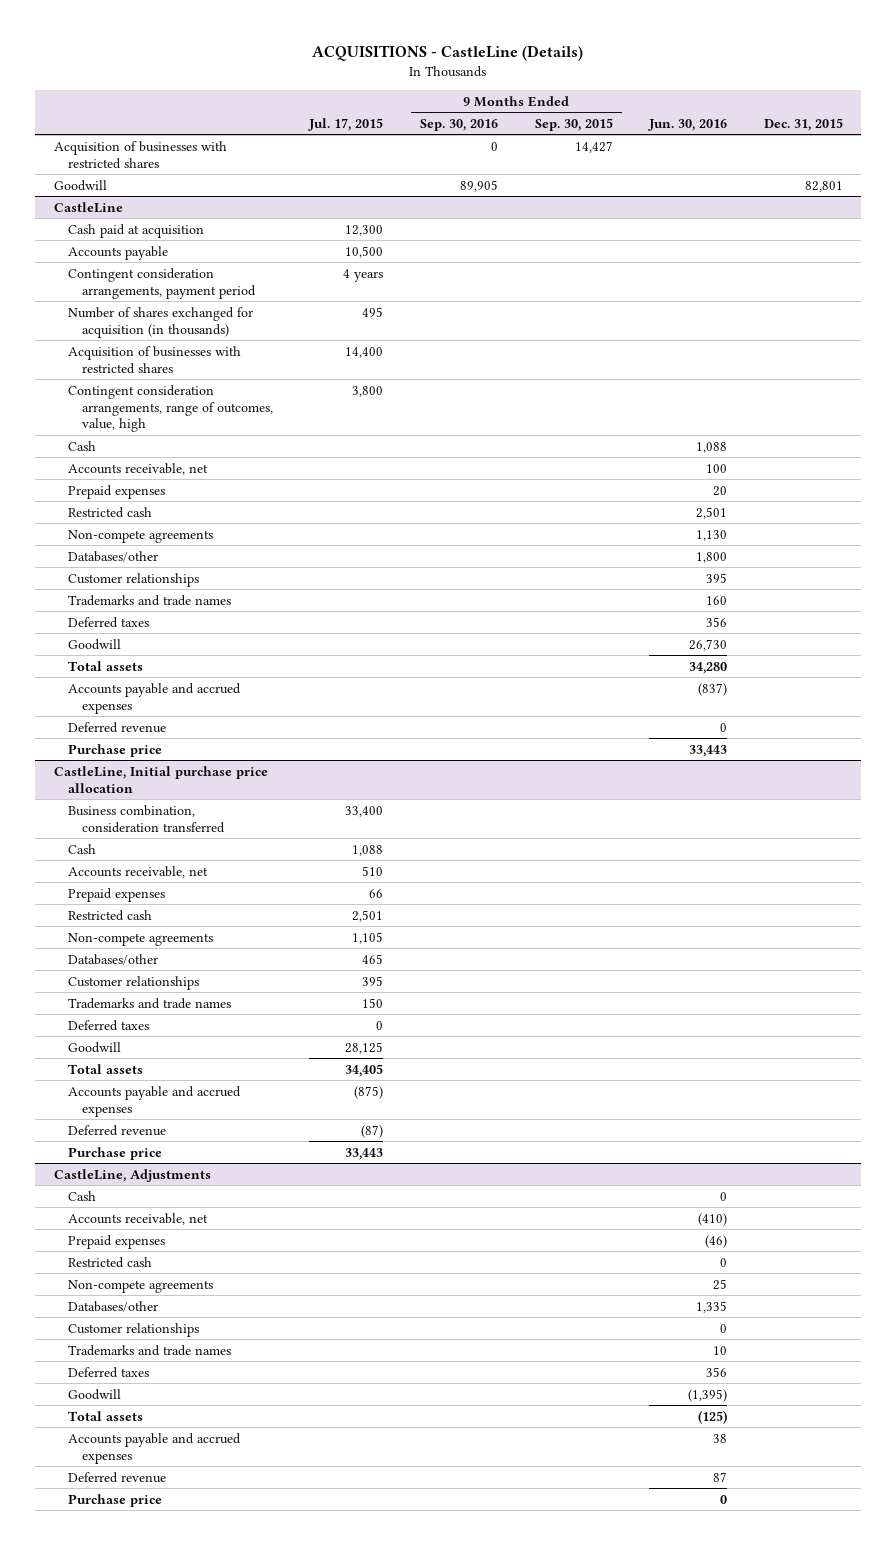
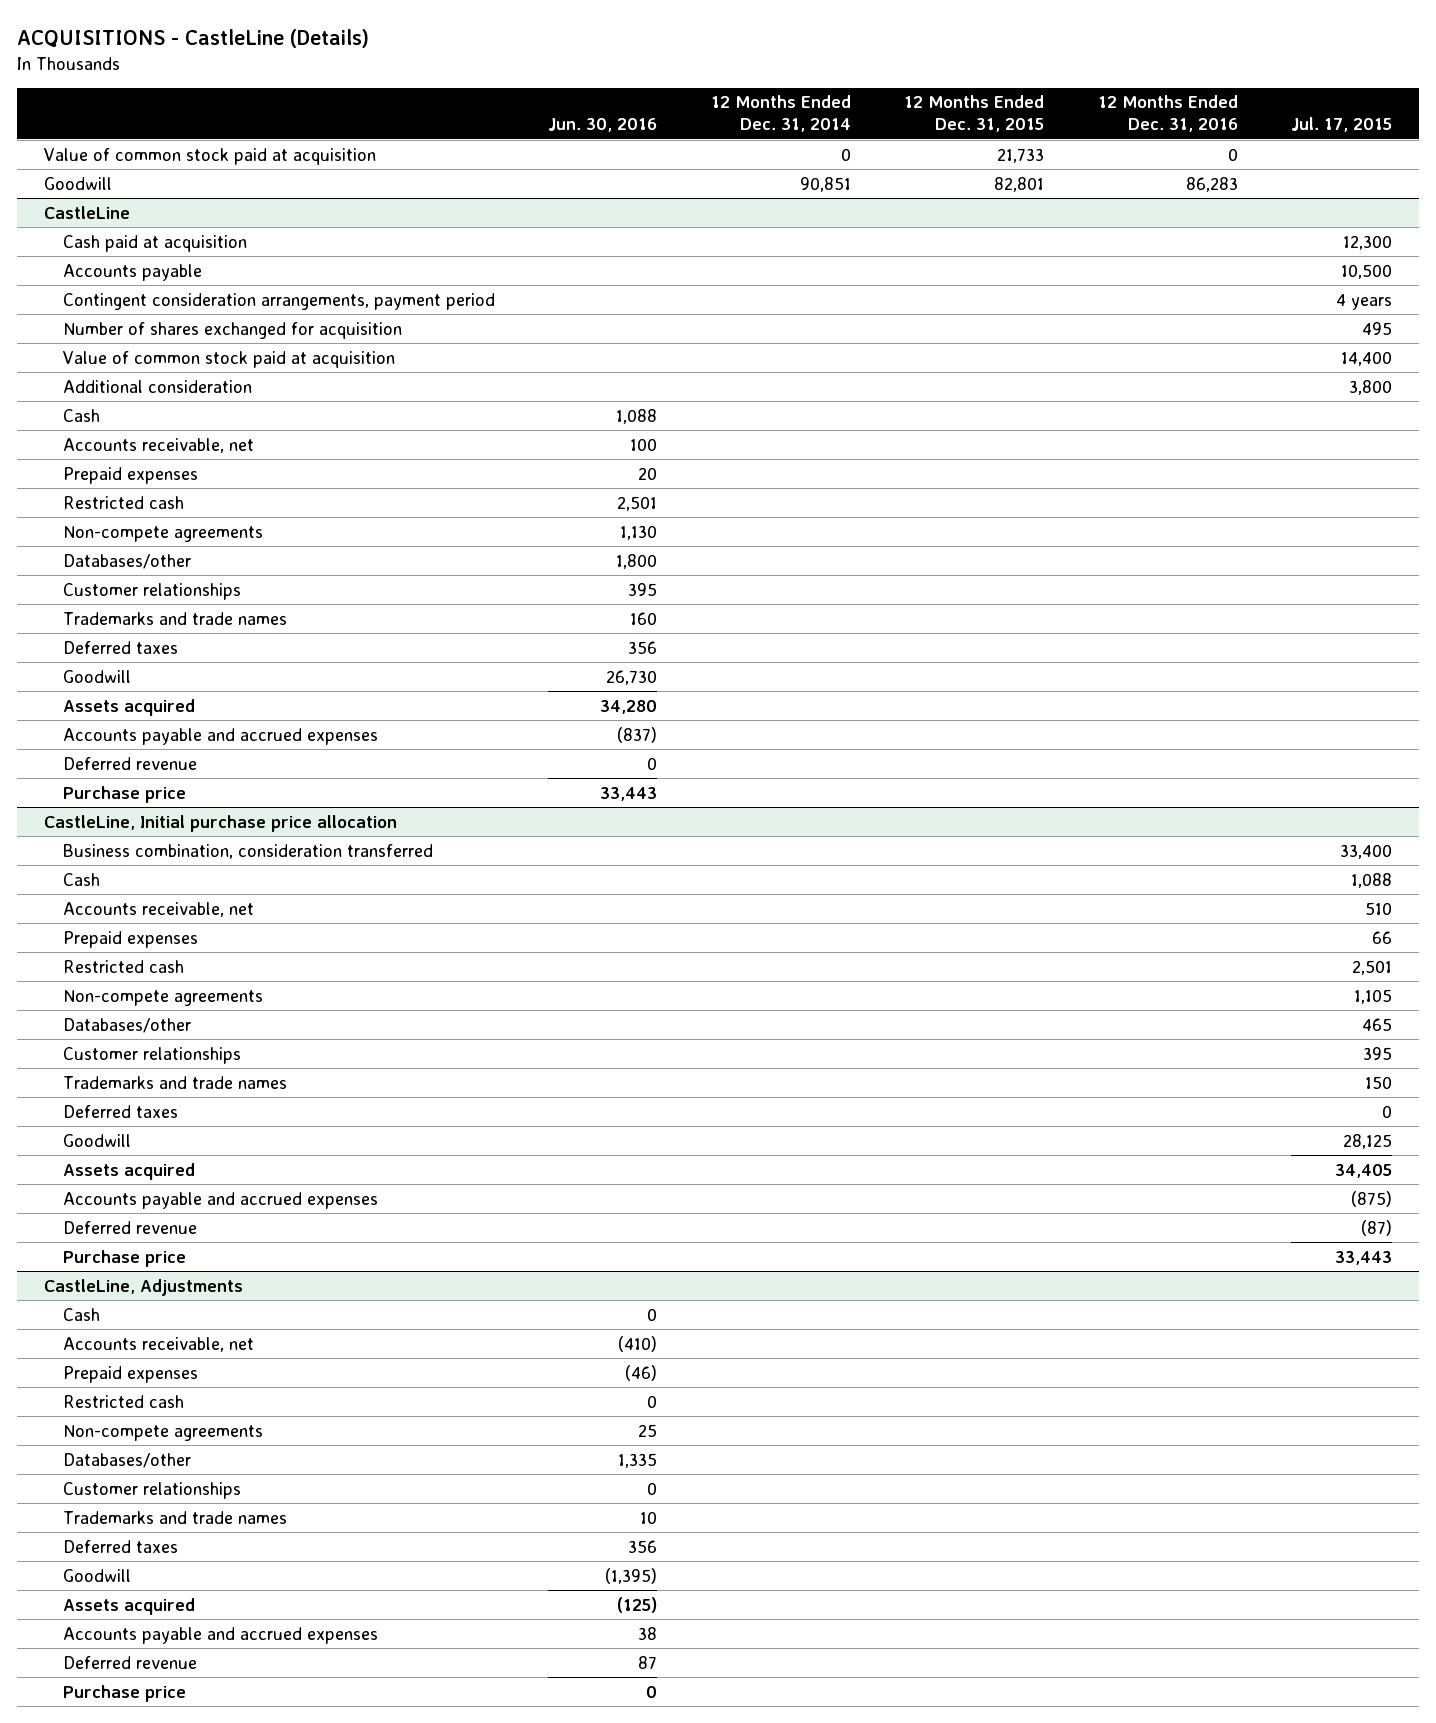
- | Jul. 17, 2015 | 9 Months Ended Sep. 30, 2016 | 9 Months Ended Sep. 30, 2015 | Jun. 30, 2016 | Dec. 31, 2015
+ | Jun. 30, 2016 | 12 Months Ended Dec. 31, 2014 | 12 Months Ended Dec. 31, 2015 | 12 Months Ended Dec. 31, 2016 | Jul. 17, 2015
- Acquisition of businesses with restricted shares | | 0 | 14,427 | |
+ Value of common stock paid at acquisition | | 0 | 21,733 | 0 |
@ CastleLine
- Number of shares exchanged for acquisition (in thousands) | 495 | | | |
- Acquisition of businesses with restricted shares | 14,400 | | | |
- Contingent consideration arrangements, range of outcomes, value, high | 3,800 | | | |
+ Number of shares exchanged for acquisition | | | | | 495
+ Value of common stock paid at acquisition | | | | | 14,400
+ Additional consideration | | | | | 3,800
- Total assets | | | | 34,280 |
+ Assets acquired | 34,280 | | | |
@ CastleLine, Initial purchase price allocation
- Total assets | 34,405 | | | |
+ Assets acquired | | | | | 34,405
@ CastleLine, Adjustments
- Total assets | | | | (125) |
+ Assets acquired | (125) | | | |

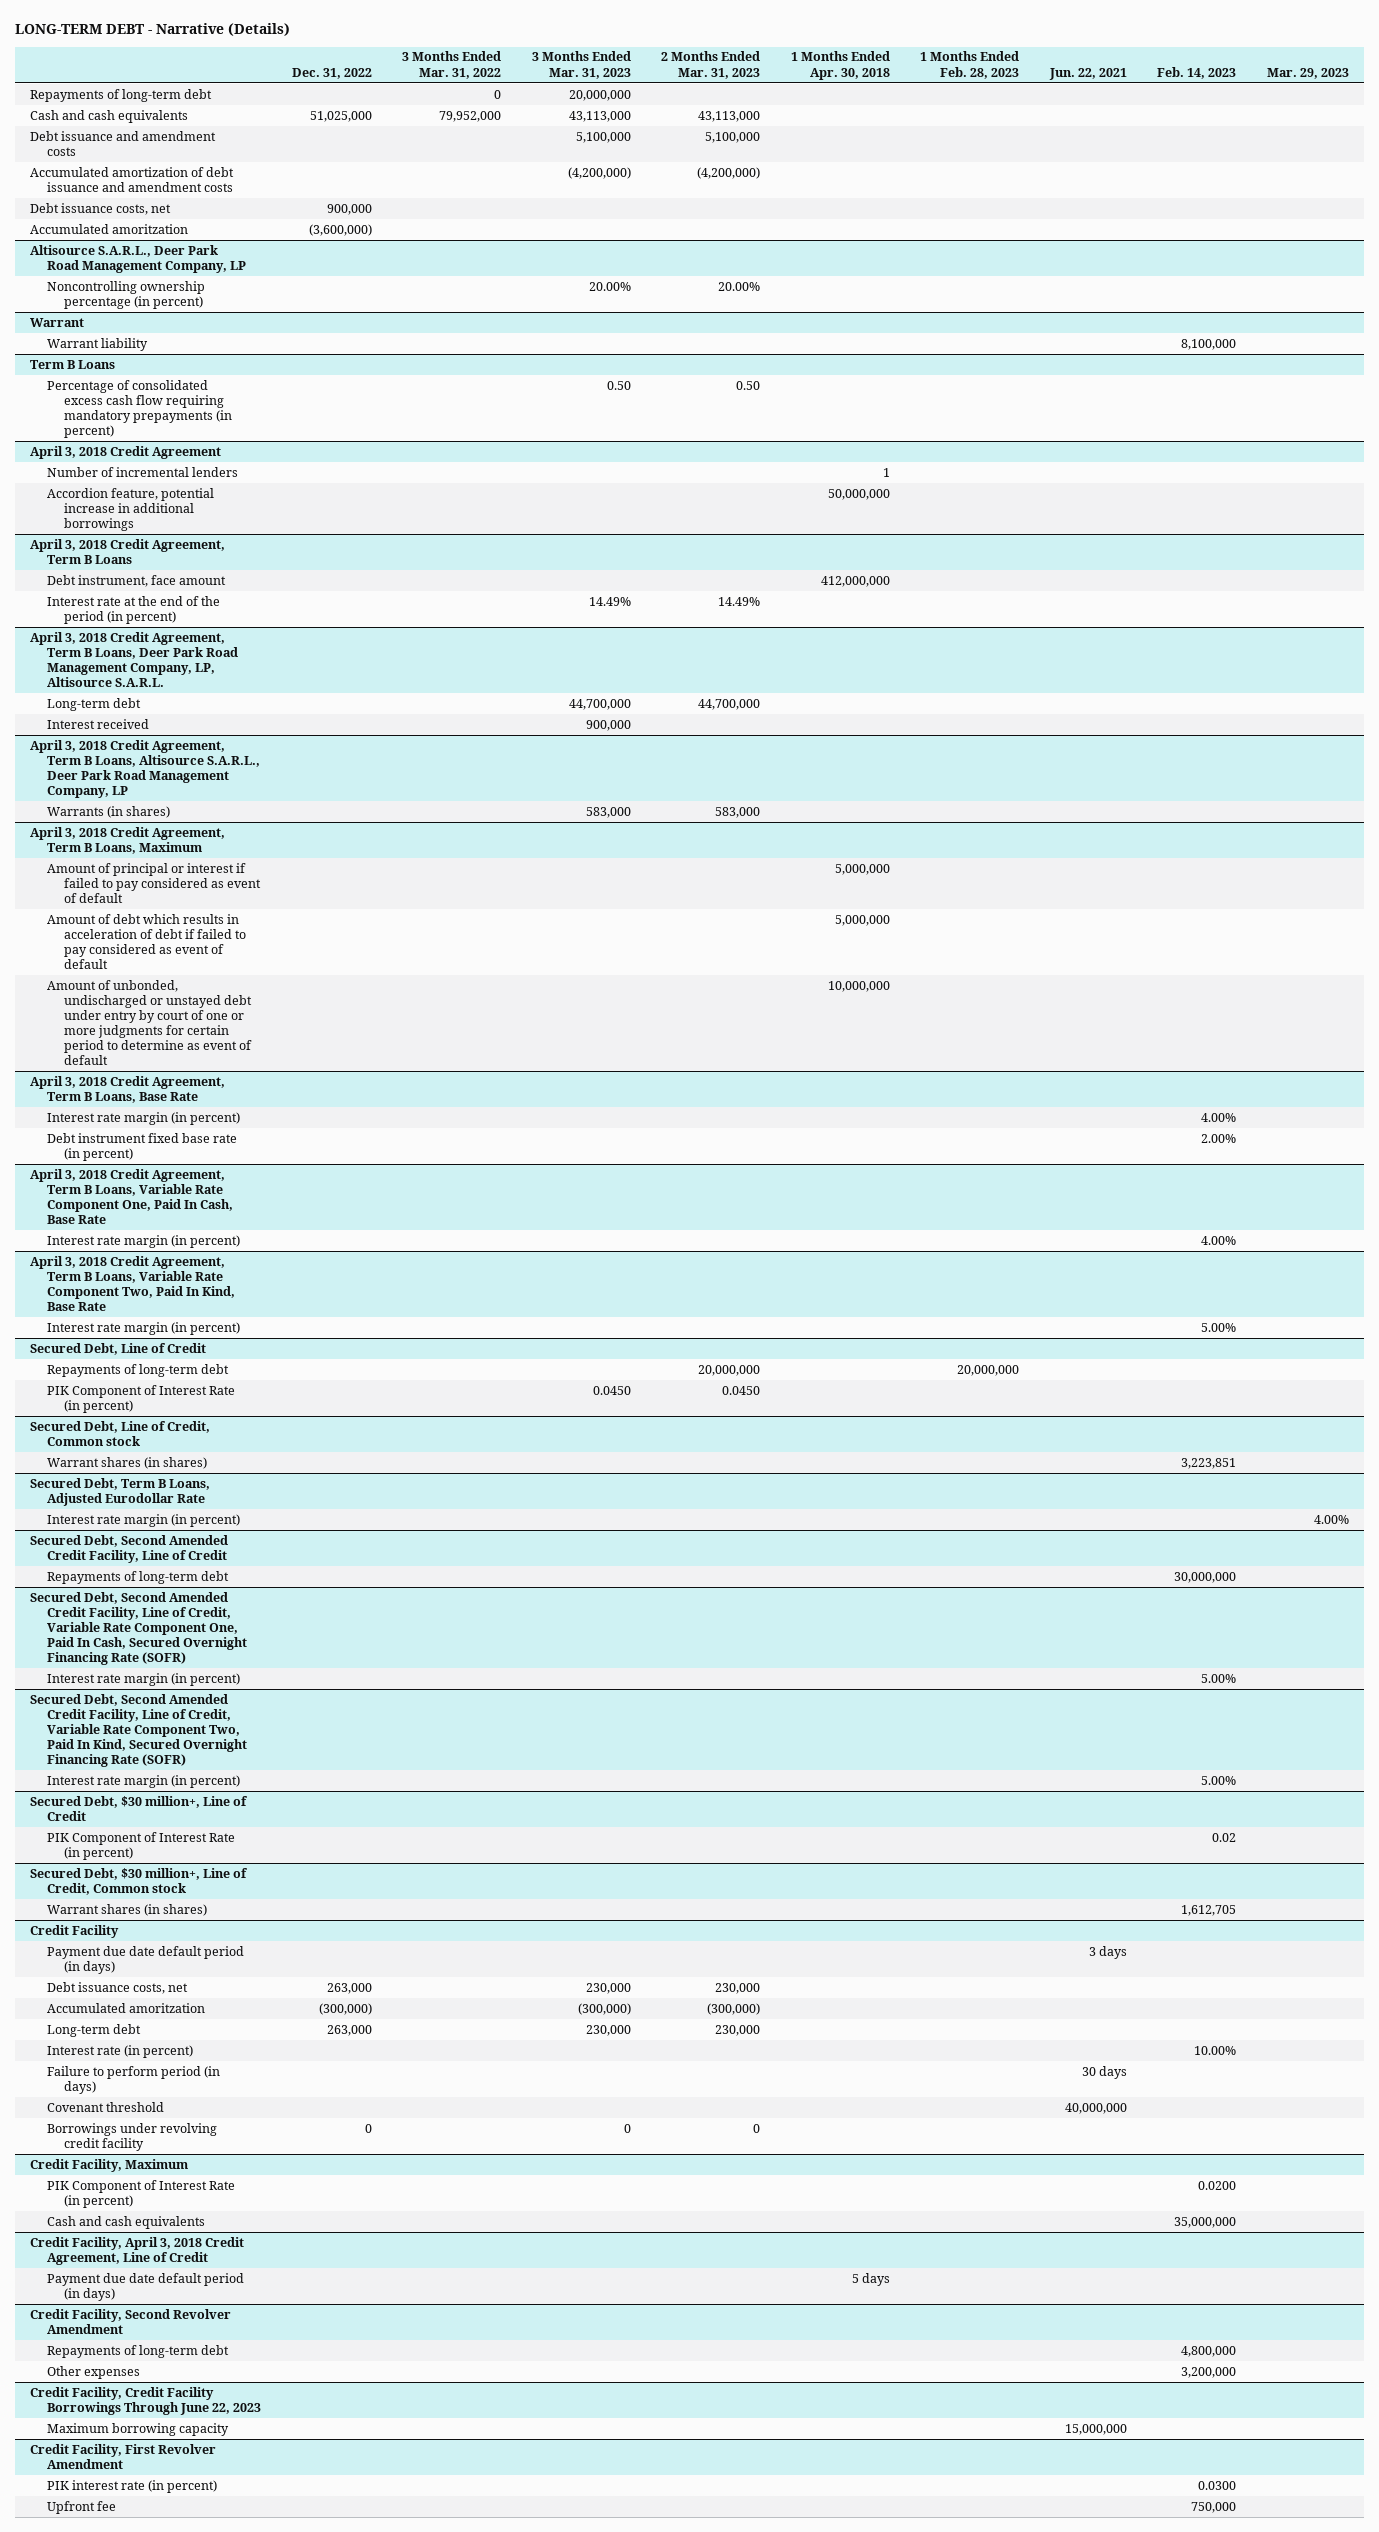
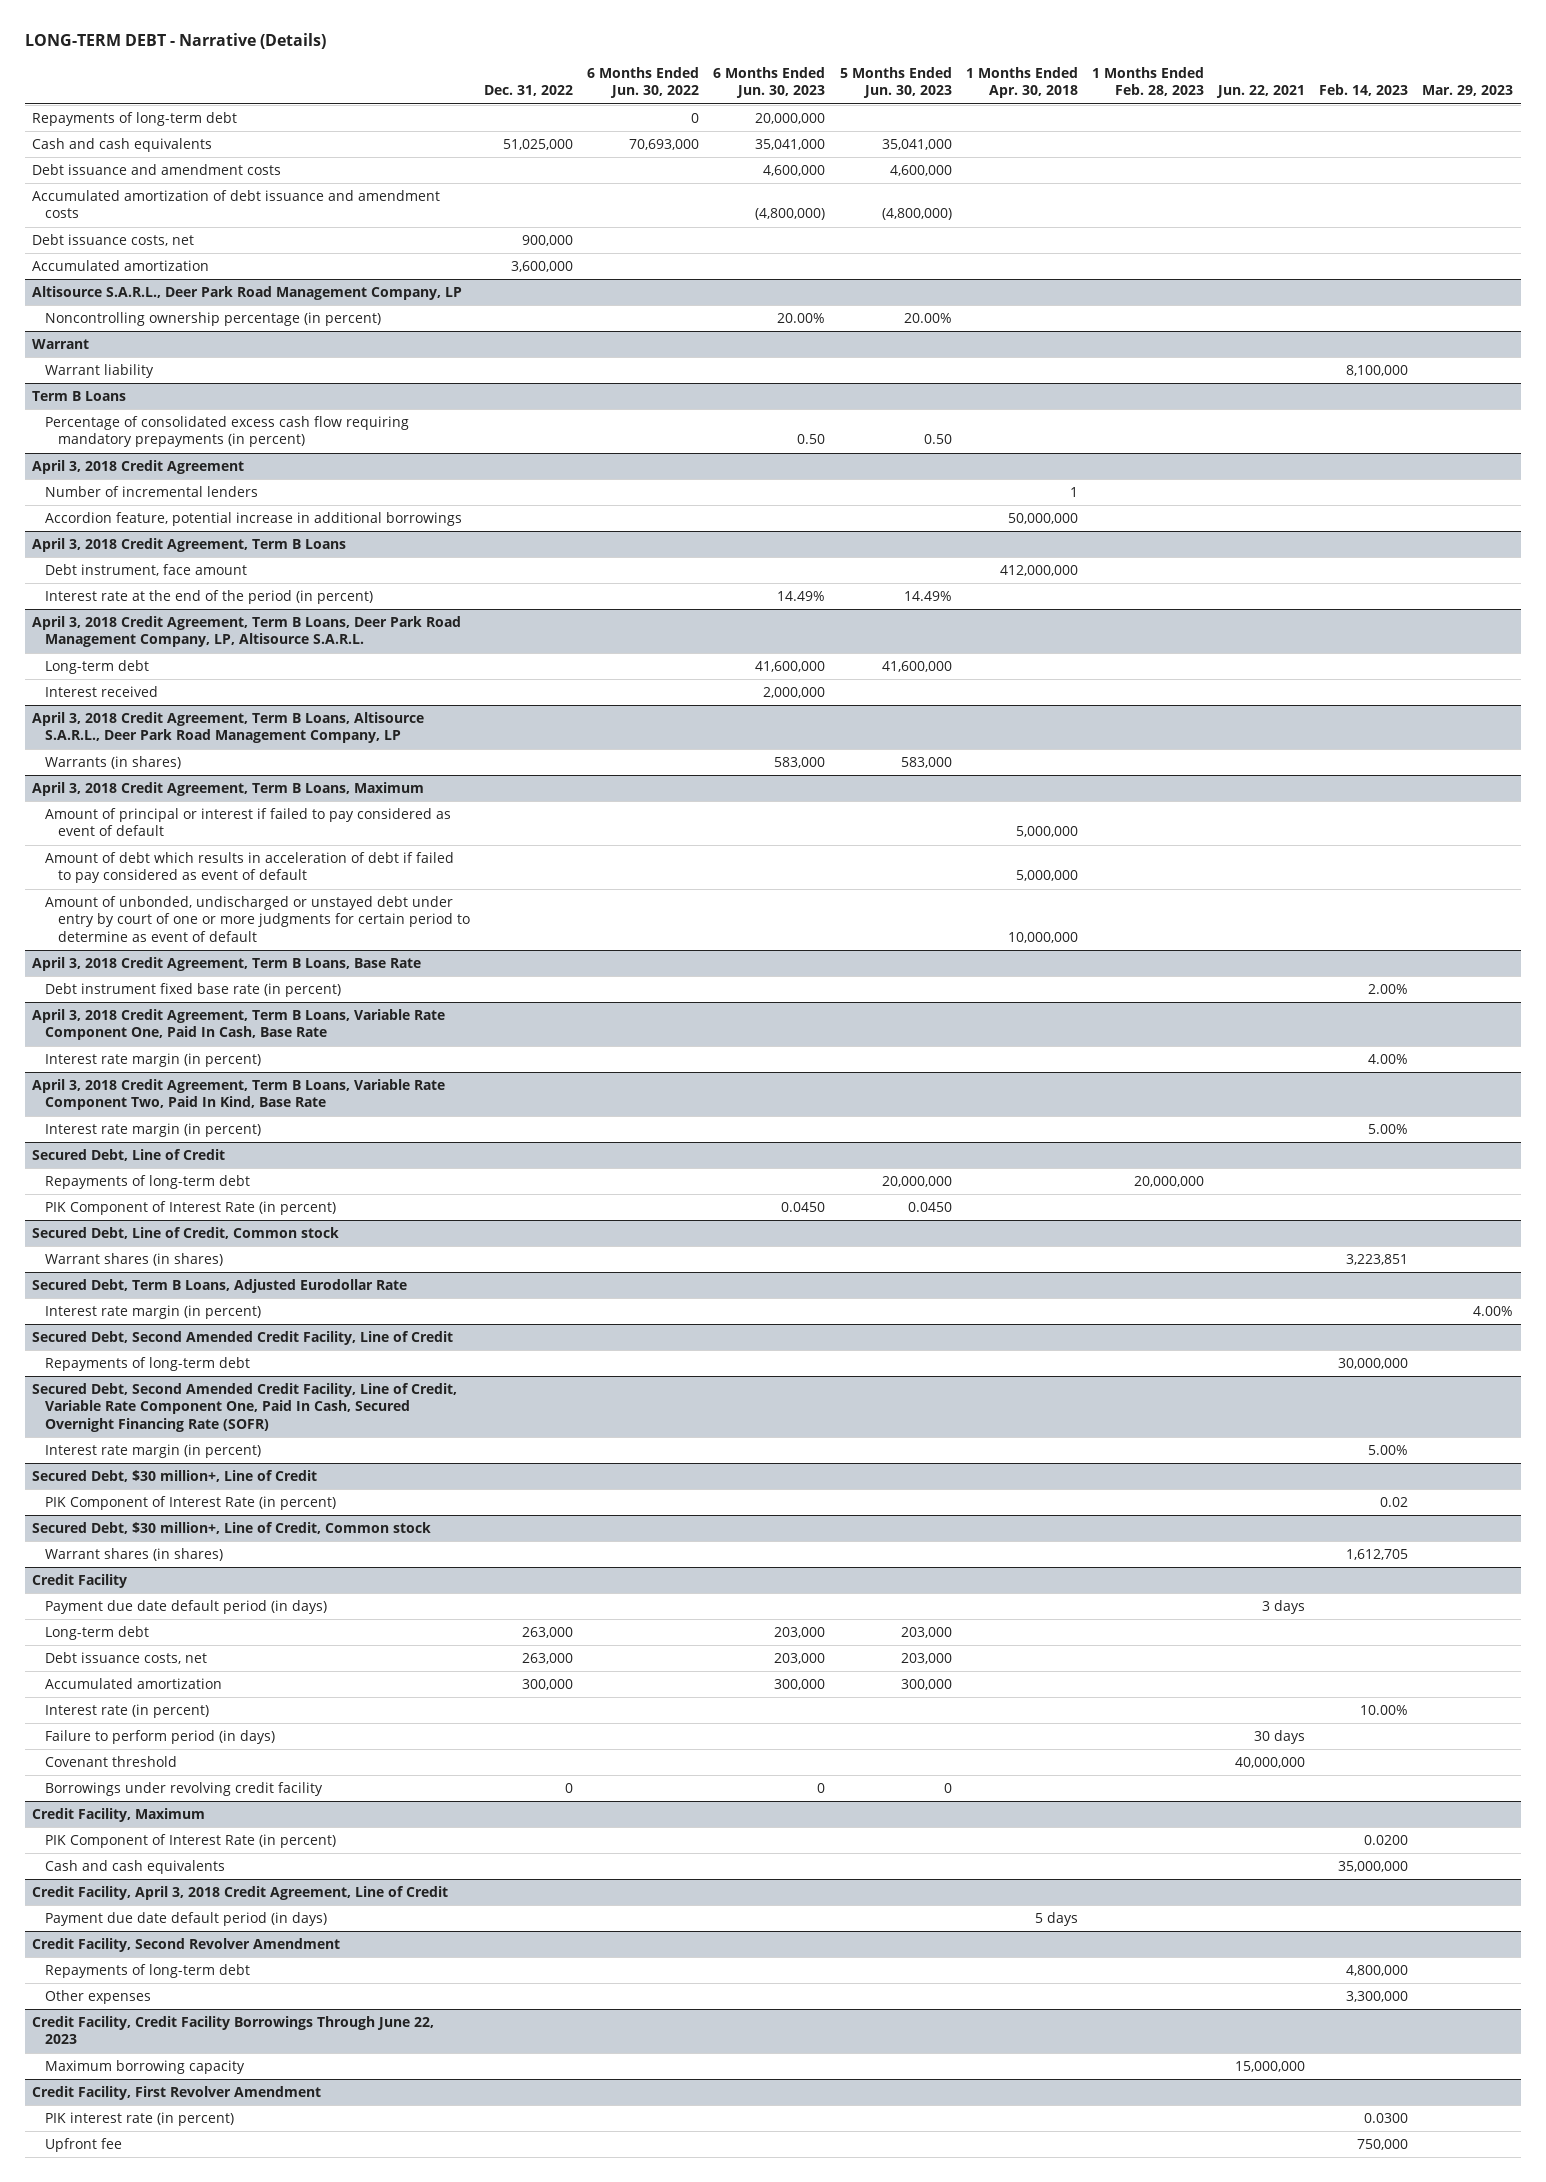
- | Dec. 31, 2022 | 3 Months Ended Mar. 31, 2022 | 3 Months Ended Mar. 31, 2023 | 2 Months Ended Mar. 31, 2023 | 1 Months Ended Apr. 30, 2018 | 1 Months Ended Feb. 28, 2023 | Jun. 22, 2021 | Feb. 14, 2023 | Mar. 29, 2023
+ | Dec. 31, 2022 | 6 Months Ended Jun. 30, 2022 | 6 Months Ended Jun. 30, 2023 | 5 Months Ended Jun. 30, 2023 | 1 Months Ended Apr. 30, 2018 | 1 Months Ended Feb. 28, 2023 | Jun. 22, 2021 | Feb. 14, 2023 | Mar. 29, 2023
- Accumulated amoritzation | (3,600,000) | | | | | | | |
+ Accumulated amortization | 3,600,000 | | | | | | | |
@ April 3, 2018 Credit Agreement, Term B Loans, Base Rate
- Interest rate margin (in percent) | | | | | | | | 4.00% |
- Secured Debt, Second Amended Credit Facility, Line of Credit, Variable Rate Component Two, Paid In Kind, Secured Overnight Financing Rate (SOFR)
- Interest rate margin (in percent) | | | | | | | | 5.00% |
@ Credit Facility
- Accumulated amoritzation | (300,000) | | (300,000) | (300,000) | | | | |
moved down: Debt issuance costs, net | 263,000 | | 203,000 | 203,000 | | | | |
+ Accumulated amortization | 300,000 | | 300,000 | 300,000 | | | | |
@ Credit Facility, Second Revolver Amendment
- Other expenses | | | | | | | | 3,200,000 |
+ Other expenses | | | | | | | | 3,300,000 |

